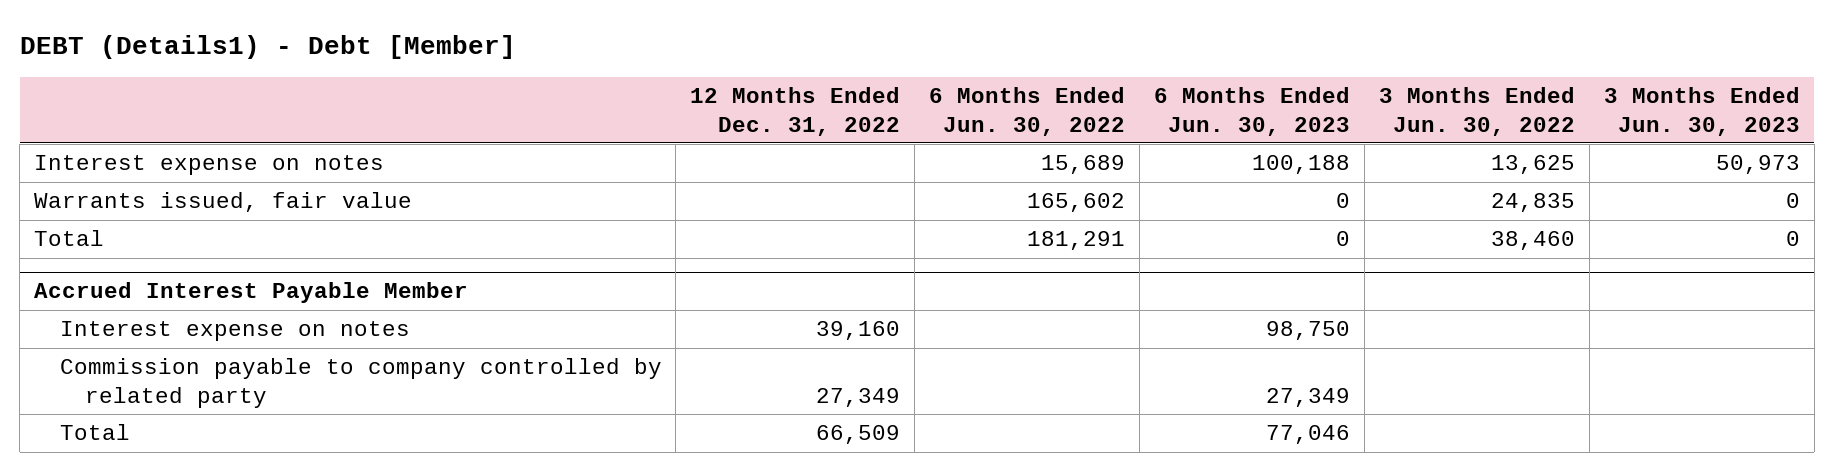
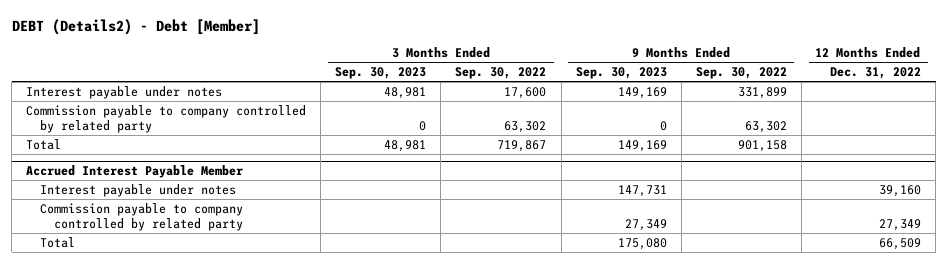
- DEBT (Details1) - Debt [Member]
+ DEBT (Details2) - Debt [Member]
- | 12 Months Ended Dec. 31, 2022 | 6 Months Ended Jun. 30, 2022 | 6 Months Ended Jun. 30, 2023 | 3 Months Ended Jun. 30, 2022 | 3 Months Ended Jun. 30, 2023
+ | 3 Months Ended Sep. 30, 2023 | 3 Months Ended Sep. 30, 2022 | 9 Months Ended Sep. 30, 2023 | 9 Months Ended Sep. 30, 2022 | 12 Months Ended Dec. 31, 2022
- Interest expense on notes | | 15,689 | 100,188 | 13,625 | 50,973
- Warrants issued, fair value | | 165,602 | 0 | 24,835 | 0
+ Interest payable under notes | 48,981 | 17,600 | 149,169 | 331,899 |
+ Commission payable to company controlled by related party | 0 | 63,302 | 0 | 63,302 |
@ Accrued Interest Payable Member
- Interest expense on notes | 39,160 | | 98,750 | |
+ Interest payable under notes | | | 147,731 | | 39,160

